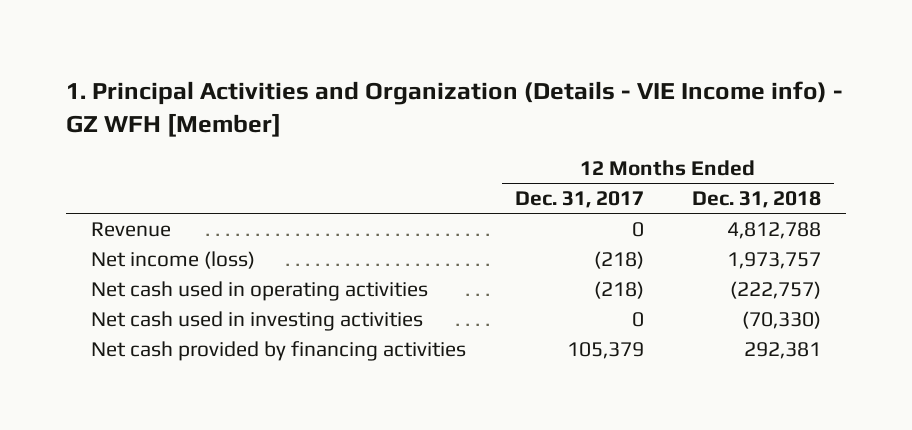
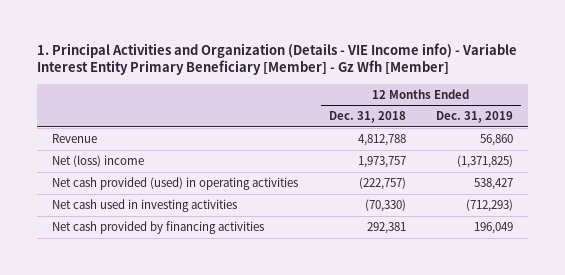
- 1. Principal Activities and Organization (Details - VIE Income info) - GZ WFH [Member]
+ 1. Principal Activities and Organization (Details - VIE Income info) - Variable Interest Entity Primary Beneficiary [Member] - Gz Wfh [Member]
- | 12 Months Ended Dec. 31, 2017 | 12 Months Ended Dec. 31, 2018
+ | 12 Months Ended Dec. 31, 2018 | 12 Months Ended Dec. 31, 2019
- Net income (loss) | (218) | 1,973,757
- Net cash used in operating activities | (218) | (222,757)
+ Net (loss) income | 1,973,757 | (1,371,825)
+ Net cash provided (used) in operating activities | (222,757) | 538,427

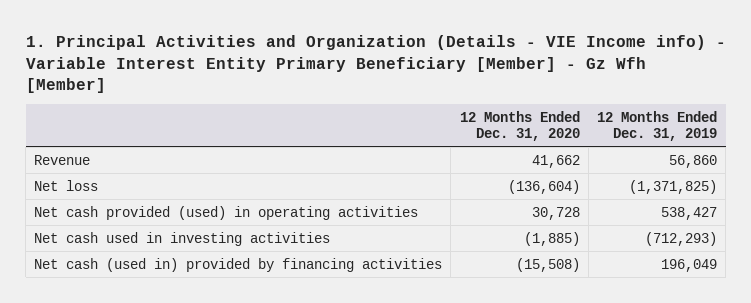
- | 12 Months Ended Dec. 31, 2018 | 12 Months Ended Dec. 31, 2019
+ | 12 Months Ended Dec. 31, 2020 | 12 Months Ended Dec. 31, 2019
- Net (loss) income | 1,973,757 | (1,371,825)
+ Net loss | (136,604) | (1,371,825)
- Net cash provided by financing activities | 292,381 | 196,049
+ Net cash (used in) provided by financing activities | (15,508) | 196,049

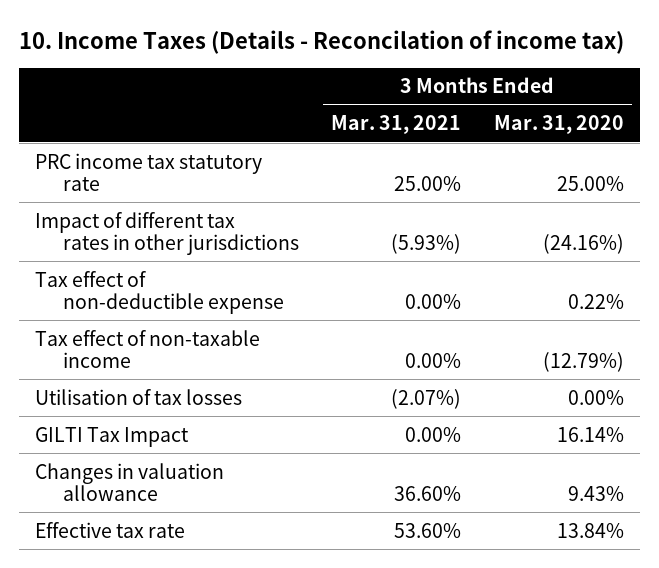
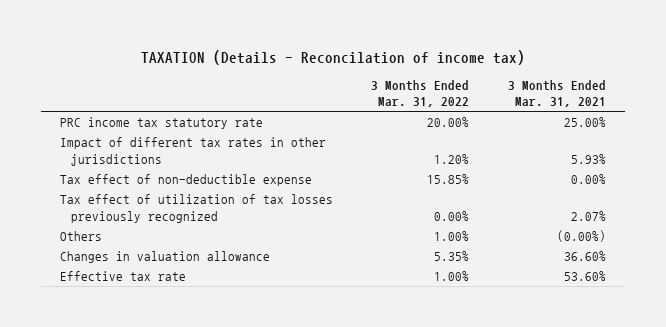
- 10. Income Taxes (Details - Reconcilation of income tax)
+ TAXATION (Details - Reconcilation of income tax)
- | 3 Months Ended Mar. 31, 2021 | 3 Months Ended Mar. 31, 2020
+ | 3 Months Ended Mar. 31, 2022 | 3 Months Ended Mar. 31, 2021
- Impact of different tax rates in other jurisdictions | (5.93%) | (24.16%)
+ Impact of different tax rates in other jurisdictions | 1.20% | 5.93%
- Tax effect of non-taxable income | 0.00% | (12.79%)
- Utilisation of tax losses | (2.07%) | 0.00%
- GILTI Tax Impact | 0.00% | 16.14%
+ Tax effect of utilization of tax losses previously recognized | 0.00% | 2.07%
+ Others | 1.00% | (0.00%)

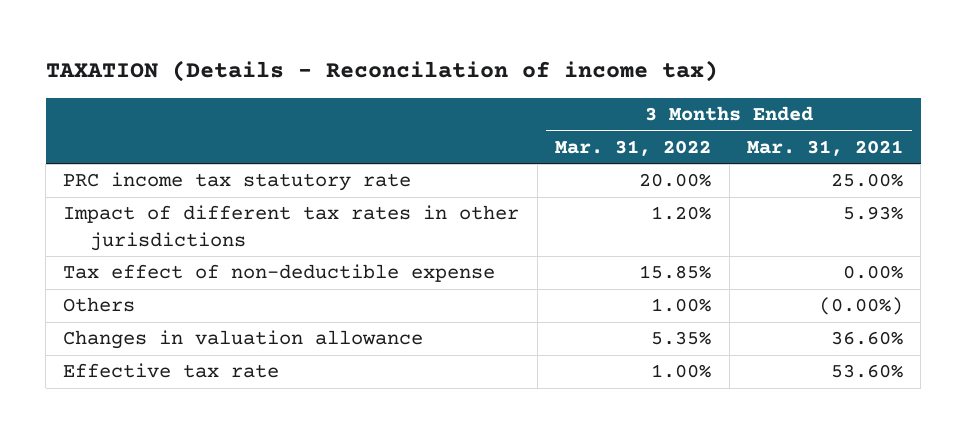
- Tax effect of utilization of tax losses previously recognized | 0.00% | 2.07%

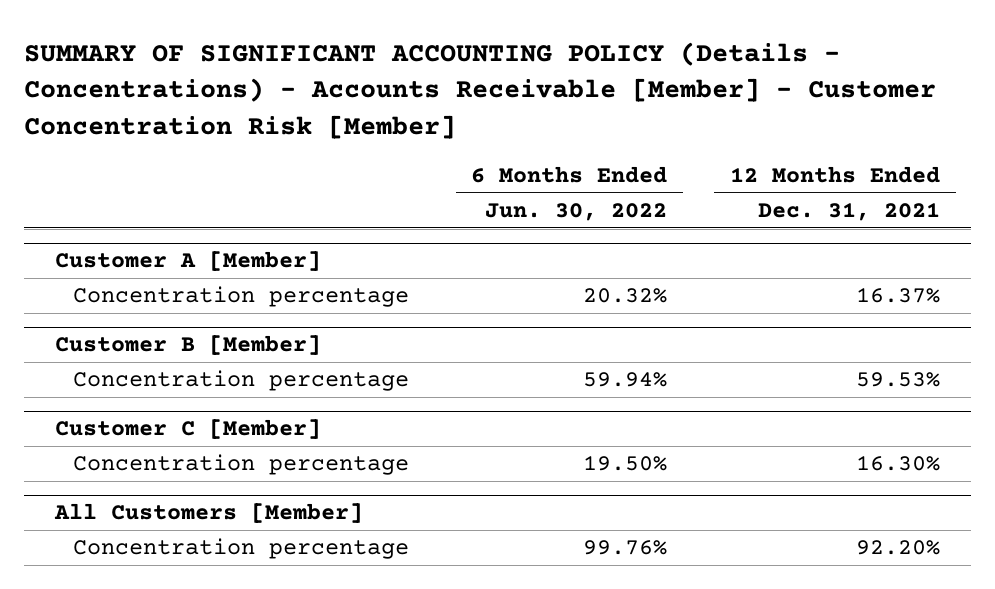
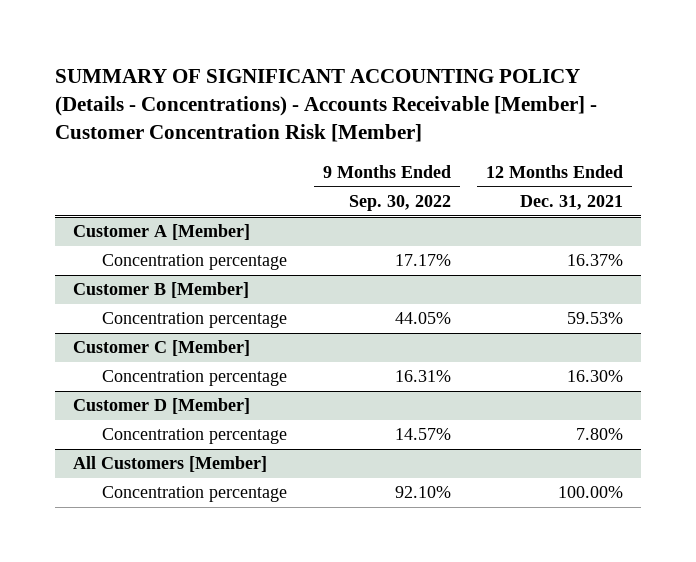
- | 6 Months Ended Jun. 30, 2022 | 12 Months Ended Dec. 31, 2021
+ | 9 Months Ended Sep. 30, 2022 | 12 Months Ended Dec. 31, 2021
+ Customer D [Member]
+ Concentration percentage | 14.57% | 7.80%
@ All Customers [Member]
- Concentration percentage | 99.76% | 92.20%
+ Concentration percentage | 92.10% | 100.00%

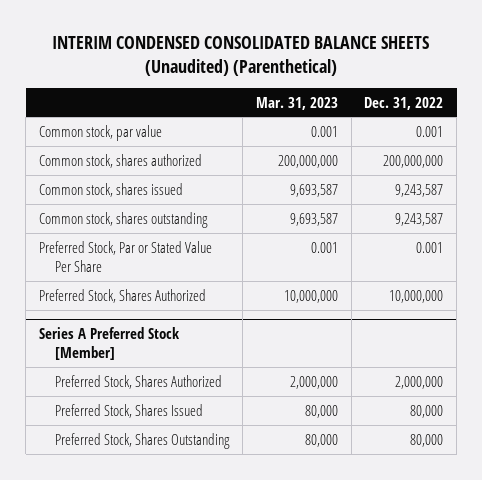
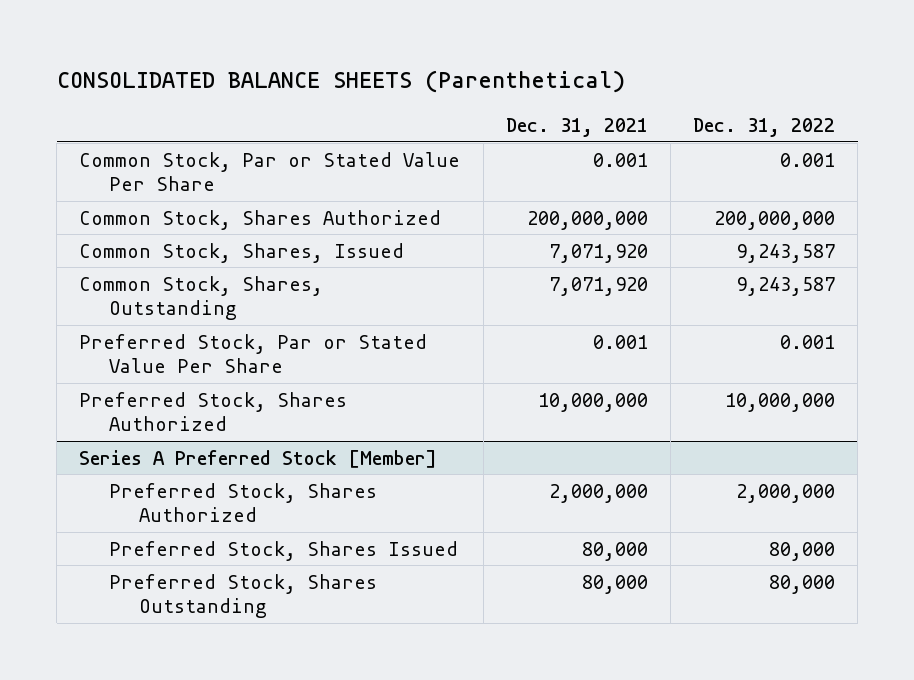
- INTERIM CONDENSED CONSOLIDATED BALANCE SHEETS (Unaudited) (Parenthetical)
+ CONSOLIDATED BALANCE SHEETS (Parenthetical)
- | Mar. 31, 2023 | Dec. 31, 2022
+ | Dec. 31, 2021 | Dec. 31, 2022
- Common stock, par value | 0.001 | 0.001
- Common stock, shares authorized | 200,000,000 | 200,000,000
- Common stock, shares issued | 9,693,587 | 9,243,587
- Common stock, shares outstanding | 9,693,587 | 9,243,587
+ Common Stock, Par or Stated Value Per Share | 0.001 | 0.001
+ Common Stock, Shares Authorized | 200,000,000 | 200,000,000
+ Common Stock, Shares, Issued | 7,071,920 | 9,243,587
+ Common Stock, Shares, Outstanding | 7,071,920 | 9,243,587

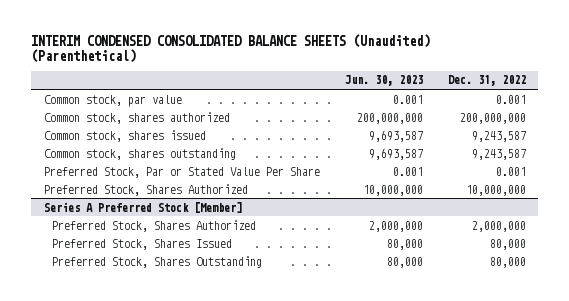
- CONSOLIDATED BALANCE SHEETS (Parenthetical)
+ INTERIM CONDENSED CONSOLIDATED BALANCE SHEETS (Unaudited) (Parenthetical)
- | Dec. 31, 2021 | Dec. 31, 2022
+ | Jun. 30, 2023 | Dec. 31, 2022
- Common Stock, Par or Stated Value Per Share | 0.001 | 0.001
- Common Stock, Shares Authorized | 200,000,000 | 200,000,000
- Common Stock, Shares, Issued | 7,071,920 | 9,243,587
- Common Stock, Shares, Outstanding | 7,071,920 | 9,243,587
+ Common stock, par value | 0.001 | 0.001
+ Common stock, shares authorized | 200,000,000 | 200,000,000
+ Common stock, shares issued | 9,693,587 | 9,243,587
+ Common stock, shares outstanding | 9,693,587 | 9,243,587

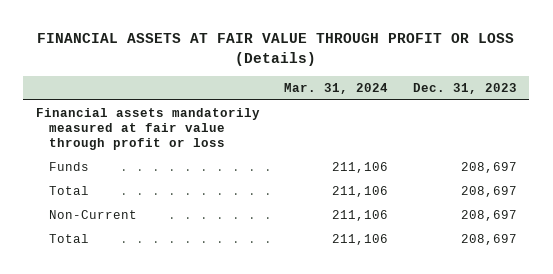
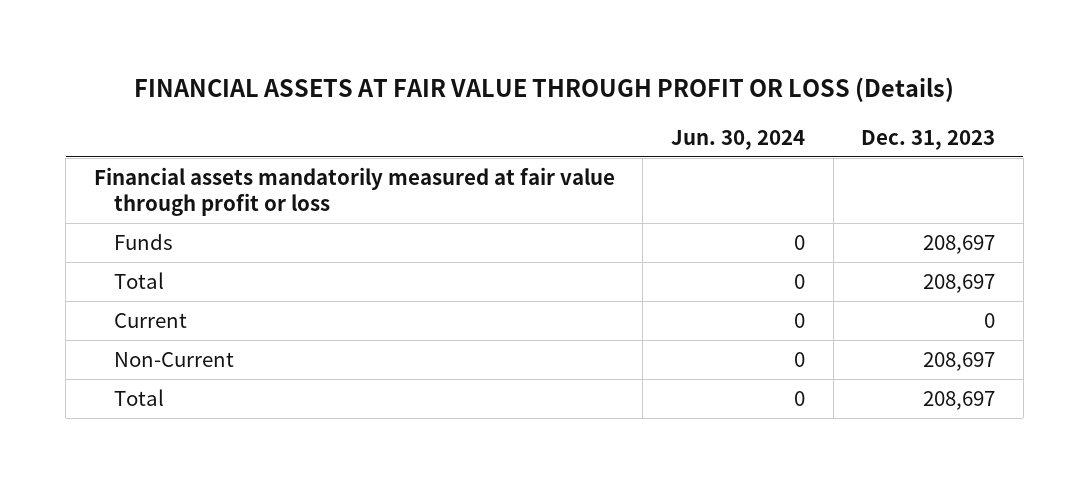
- | Mar. 31, 2024 | Dec. 31, 2023
+ | Jun. 30, 2024 | Dec. 31, 2023
+ Current | 0 | 0

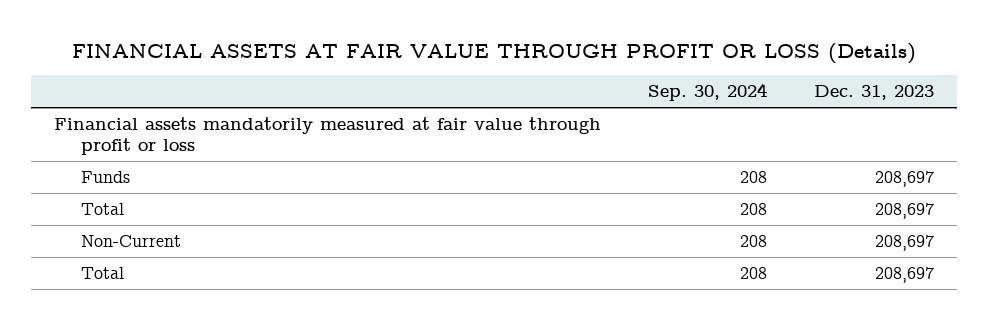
- | Jun. 30, 2024 | Dec. 31, 2023
+ | Sep. 30, 2024 | Dec. 31, 2023
- Current | 0 | 0

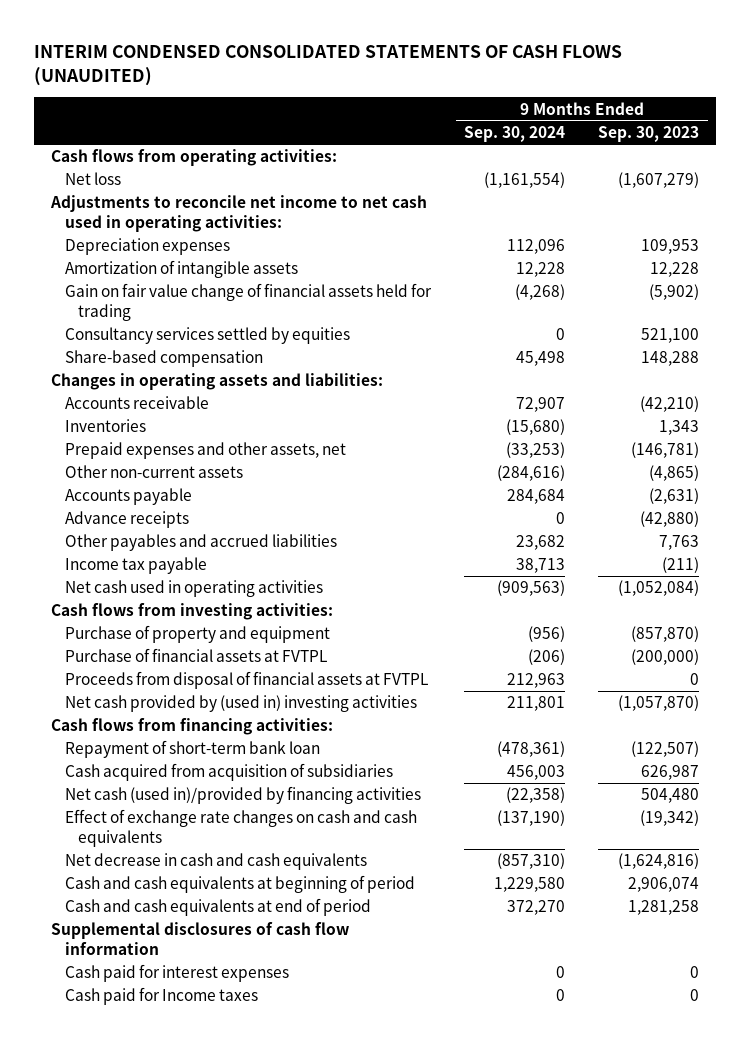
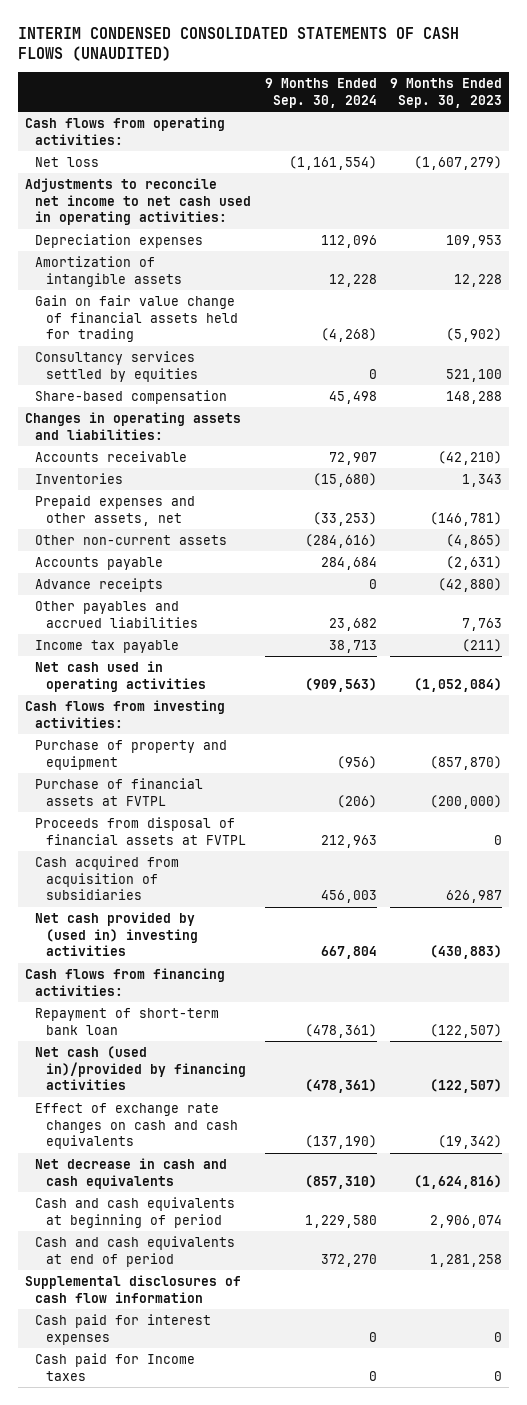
- Net cash provided by (used in) investing activities | 211,801 | (1,057,870)
moved up: Cash acquired from acquisition of subsidiaries | 456,003 | 626,987
+ Net cash provided by (used in) investing activities | 667,804 | (430,883)
- Net cash (used in)/provided by financing activities | (22,358) | 504,480
+ Net cash (used in)/provided by financing activities | (478,361) | (122,507)

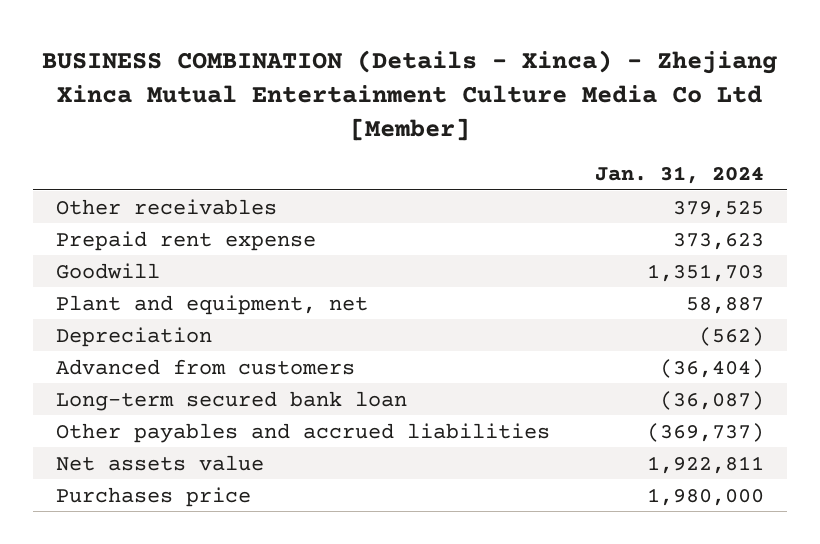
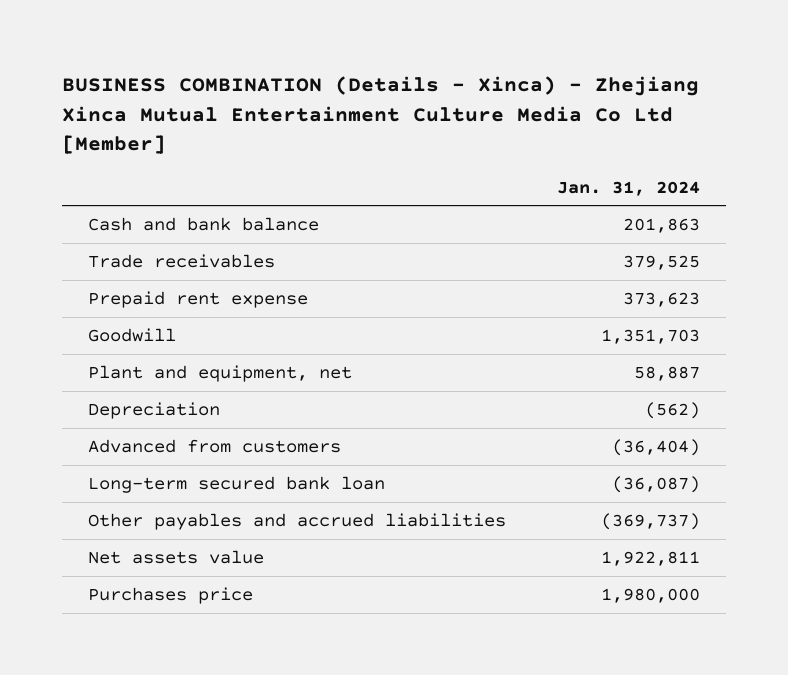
- Other receivables | 379,525
+ Cash and bank balance | 201,863
+ Trade receivables | 379,525

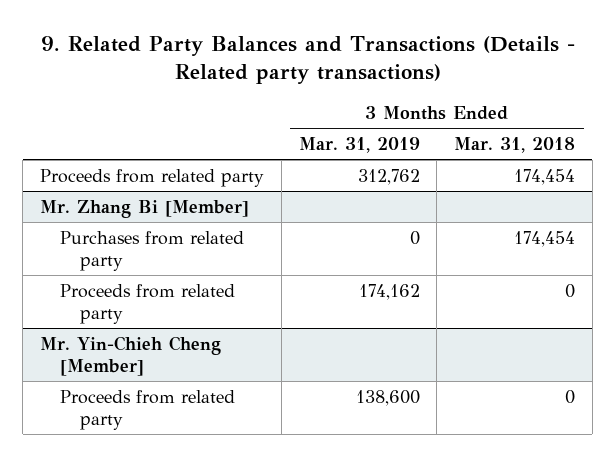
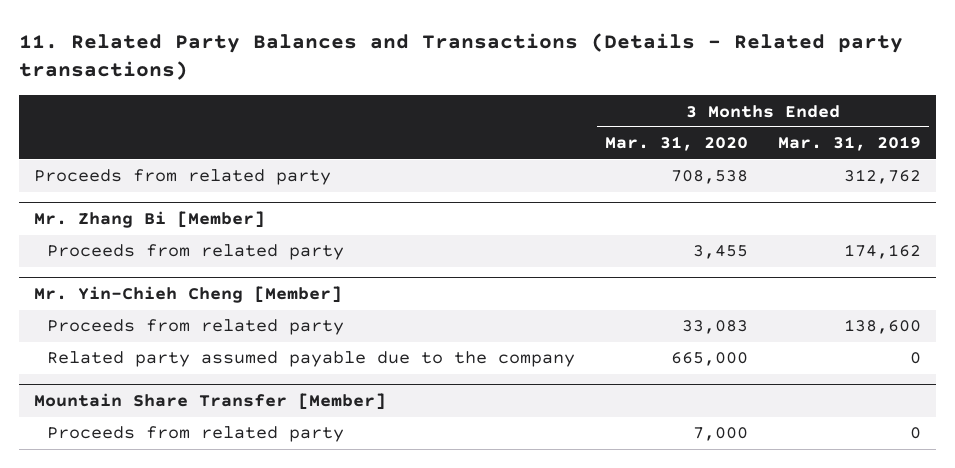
- 9. Related Party Balances and Transactions (Details - Related party transactions)
+ 11. Related Party Balances and Transactions (Details - Related party transactions)
- | 3 Months Ended Mar. 31, 2019 | 3 Months Ended Mar. 31, 2018
+ | 3 Months Ended Mar. 31, 2020 | 3 Months Ended Mar. 31, 2019
@ Mr. Zhang Bi [Member]
- Purchases from related party | 0 | 174,454
@ Mr. Yin-Chieh Cheng [Member]
+ Related party assumed payable due to the company | 665,000 | 0
+ Mountain Share Transfer [Member]
+ Proceeds from related party | 7,000 | 0

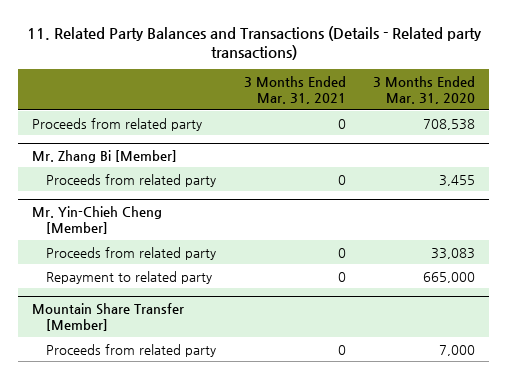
- | 3 Months Ended Mar. 31, 2020 | 3 Months Ended Mar. 31, 2019
+ | 3 Months Ended Mar. 31, 2021 | 3 Months Ended Mar. 31, 2020
@ Mr. Yin-Chieh Cheng [Member]
- Related party assumed payable due to the company | 665,000 | 0
+ Repayment to related party | 0 | 665,000

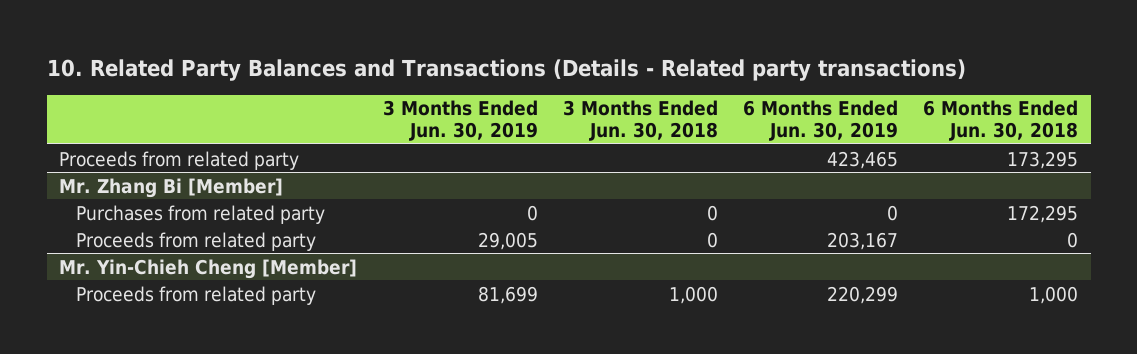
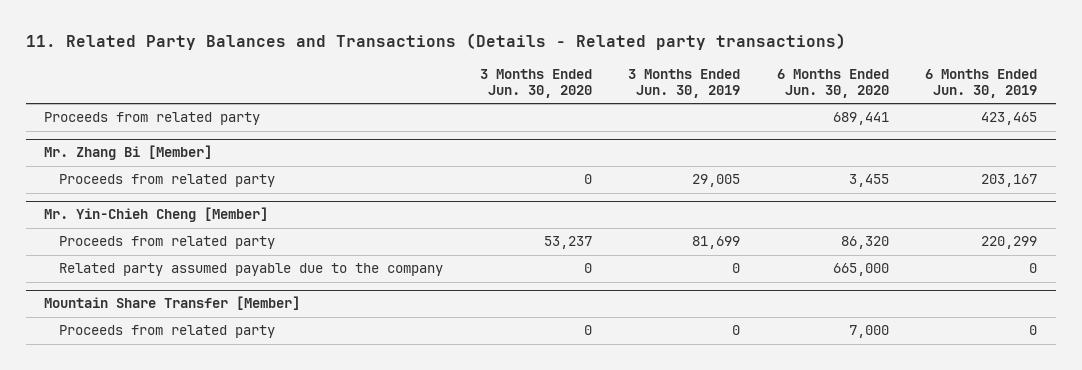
- 10. Related Party Balances and Transactions (Details - Related party transactions)
+ 11. Related Party Balances and Transactions (Details - Related party transactions)
- | 3 Months Ended Jun. 30, 2019 | 3 Months Ended Jun. 30, 2018 | 6 Months Ended Jun. 30, 2019 | 6 Months Ended Jun. 30, 2018
+ | 3 Months Ended Jun. 30, 2020 | 3 Months Ended Jun. 30, 2019 | 6 Months Ended Jun. 30, 2020 | 6 Months Ended Jun. 30, 2019
@ Mr. Zhang Bi [Member]
- Purchases from related party | 0 | 0 | 0 | 172,295
@ Mr. Yin-Chieh Cheng [Member]
+ Related party assumed payable due to the company | 0 | 0 | 665,000 | 0
+ Mountain Share Transfer [Member]
+ Proceeds from related party | 0 | 0 | 7,000 | 0

